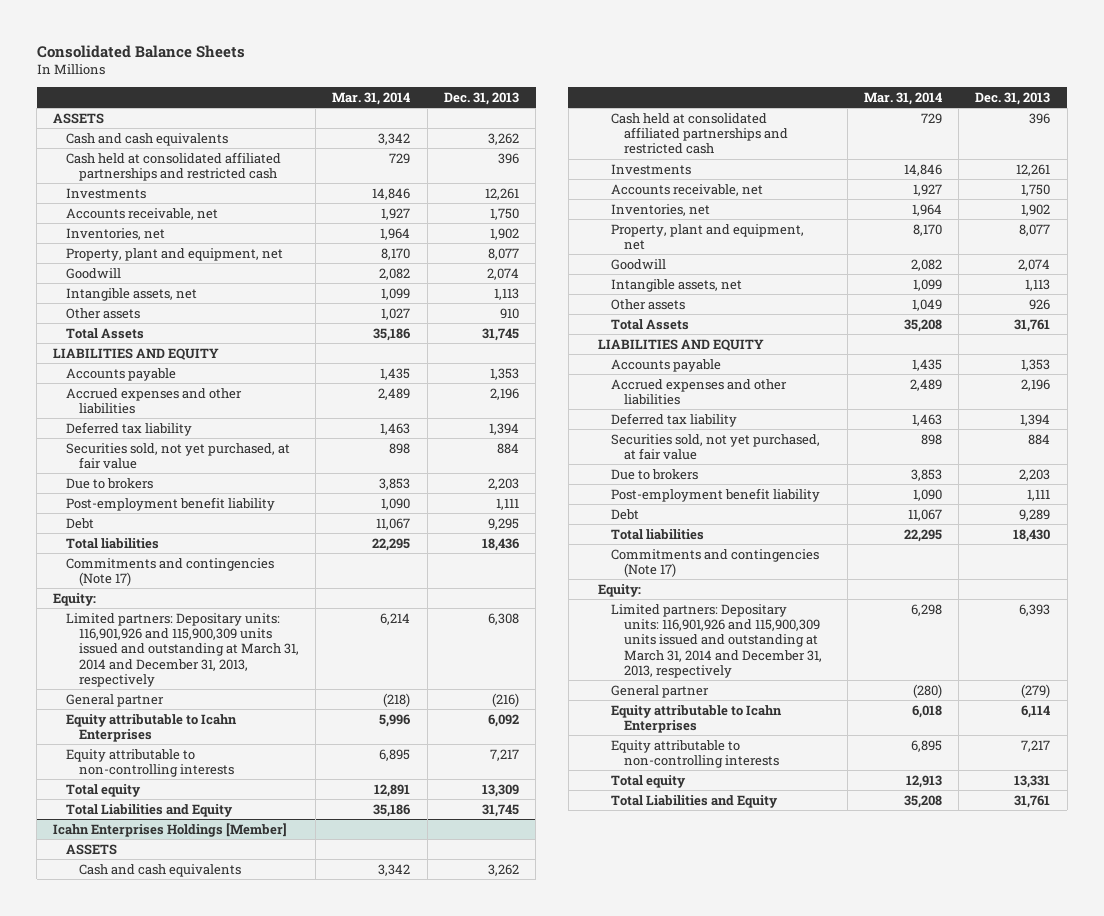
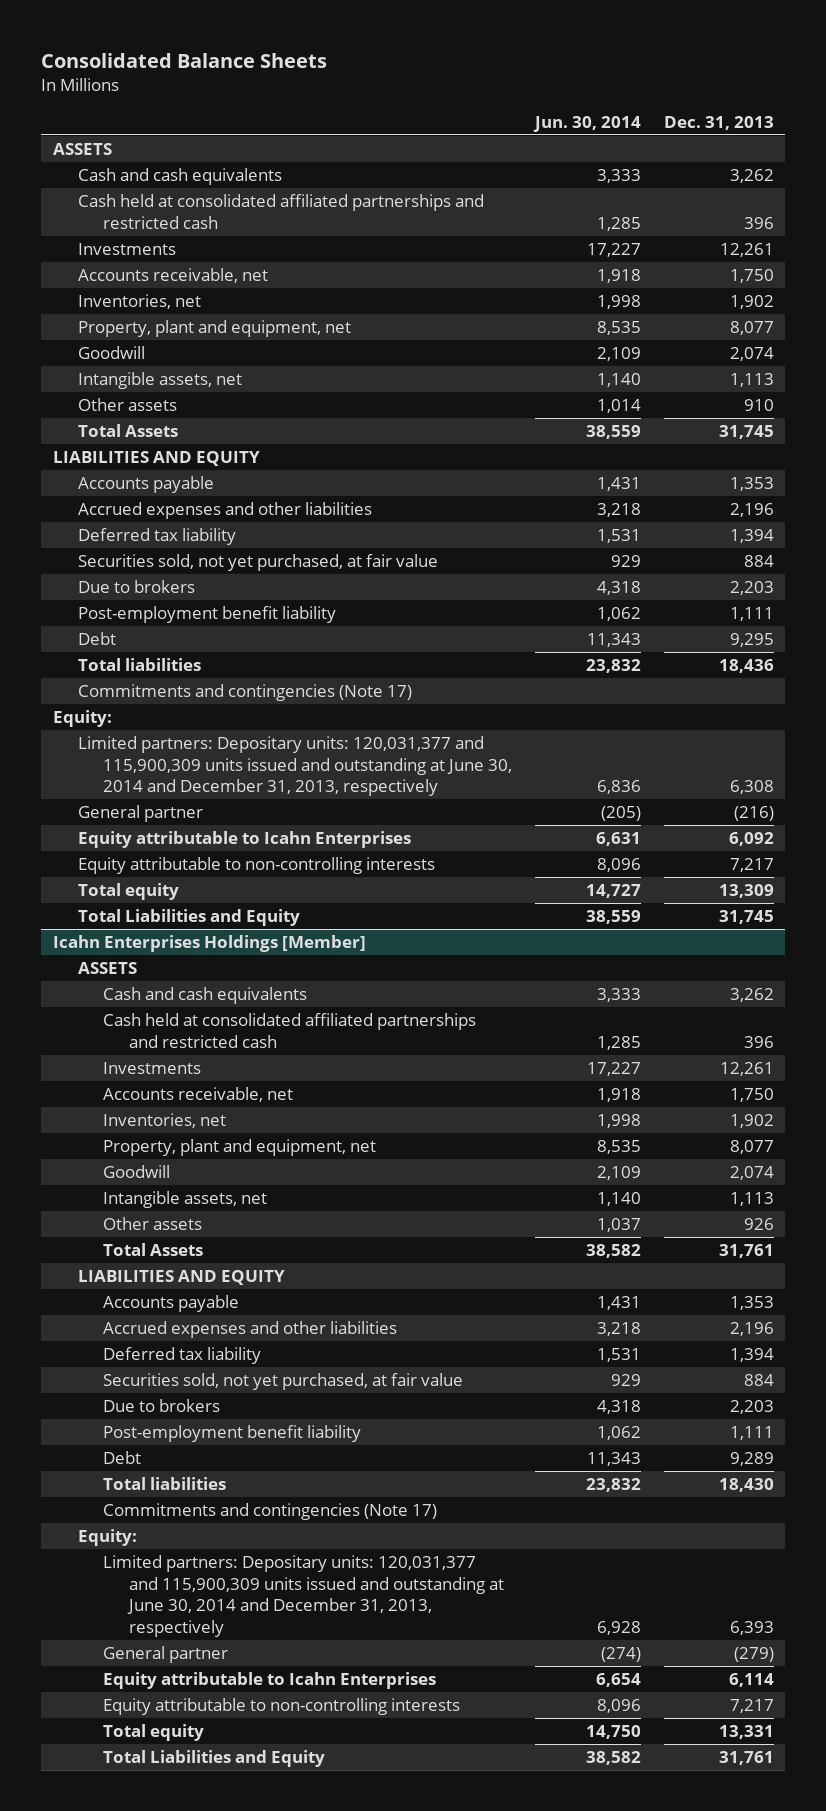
- | Mar. 31, 2014 | Dec. 31, 2013
+ | Jun. 30, 2014 | Dec. 31, 2013
- Limited partners: Depositary units: 116,901,926 and 115,900,309 units issued and outstanding at March 31, 2014 and December 31, 2013, respectively | 6,214 | 6,308
+ Limited partners: Depositary units: 120,031,377 and 115,900,309 units issued and outstanding at June 30, 2014 and December 31, 2013, respectively | 6,836 | 6,308
@ Icahn Enterprises Holdings [Member]
- Limited partners: Depositary units: 116,901,926 and 115,900,309 units issued and outstanding at March 31, 2014 and December 31, 2013, respectively | 6,298 | 6,393
+ Limited partners: Depositary units: 120,031,377 and 115,900,309 units issued and outstanding at June 30, 2014 and December 31, 2013, respectively | 6,928 | 6,393

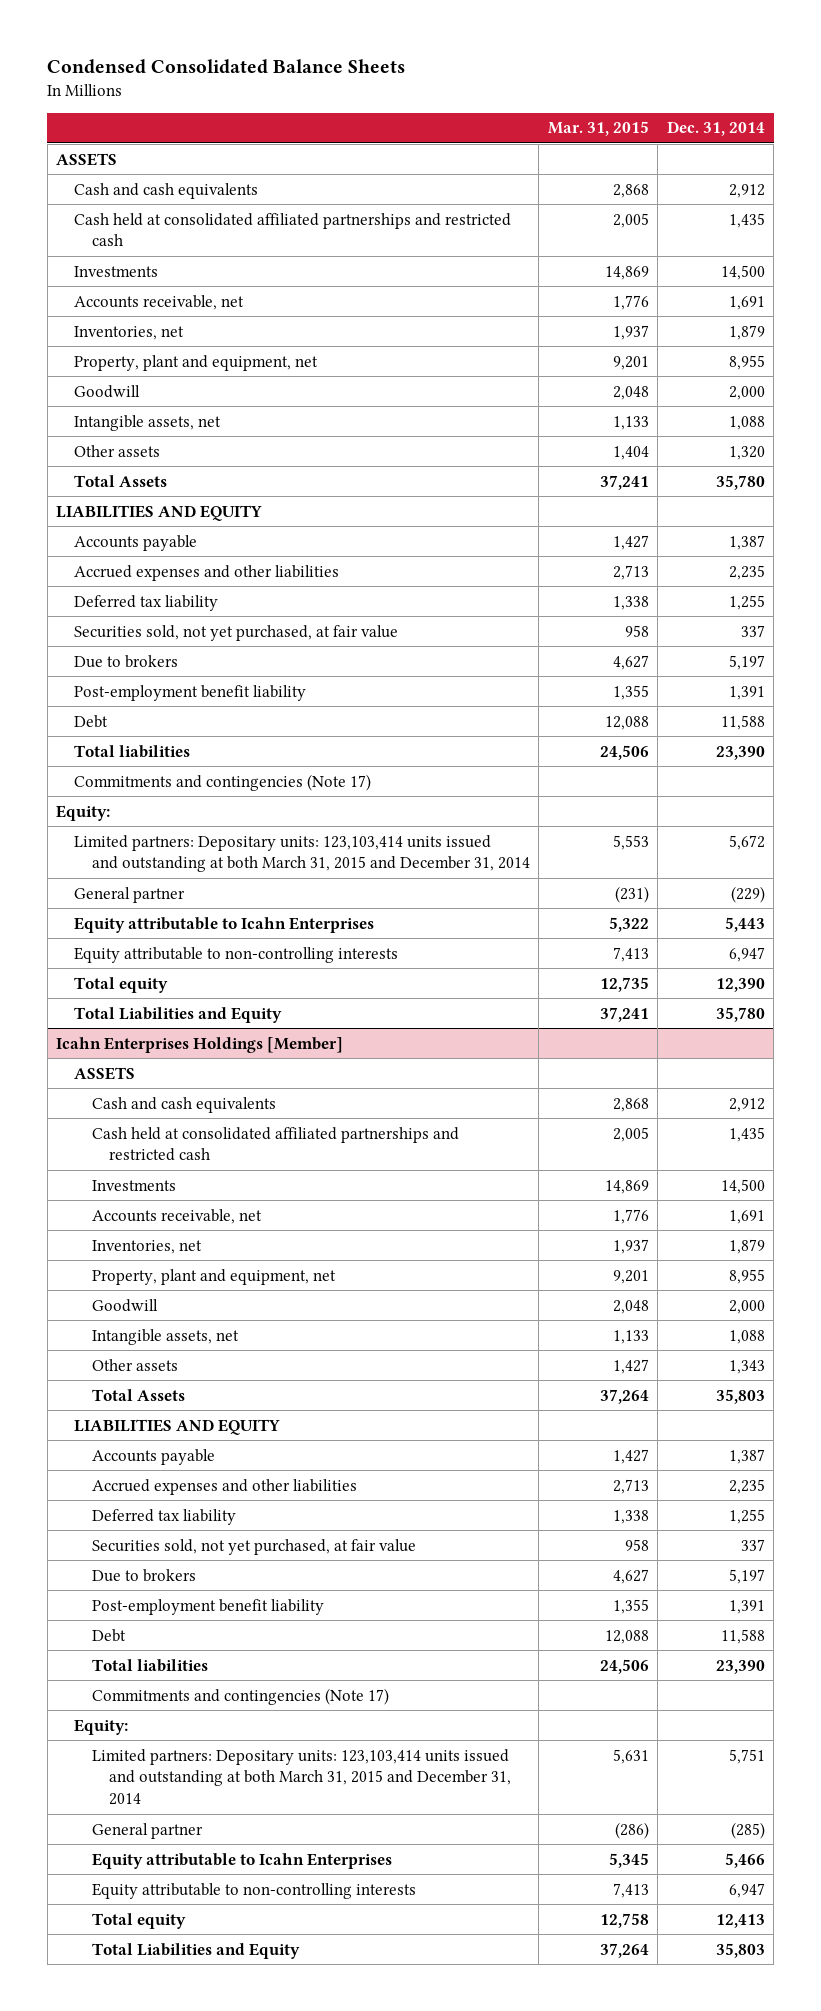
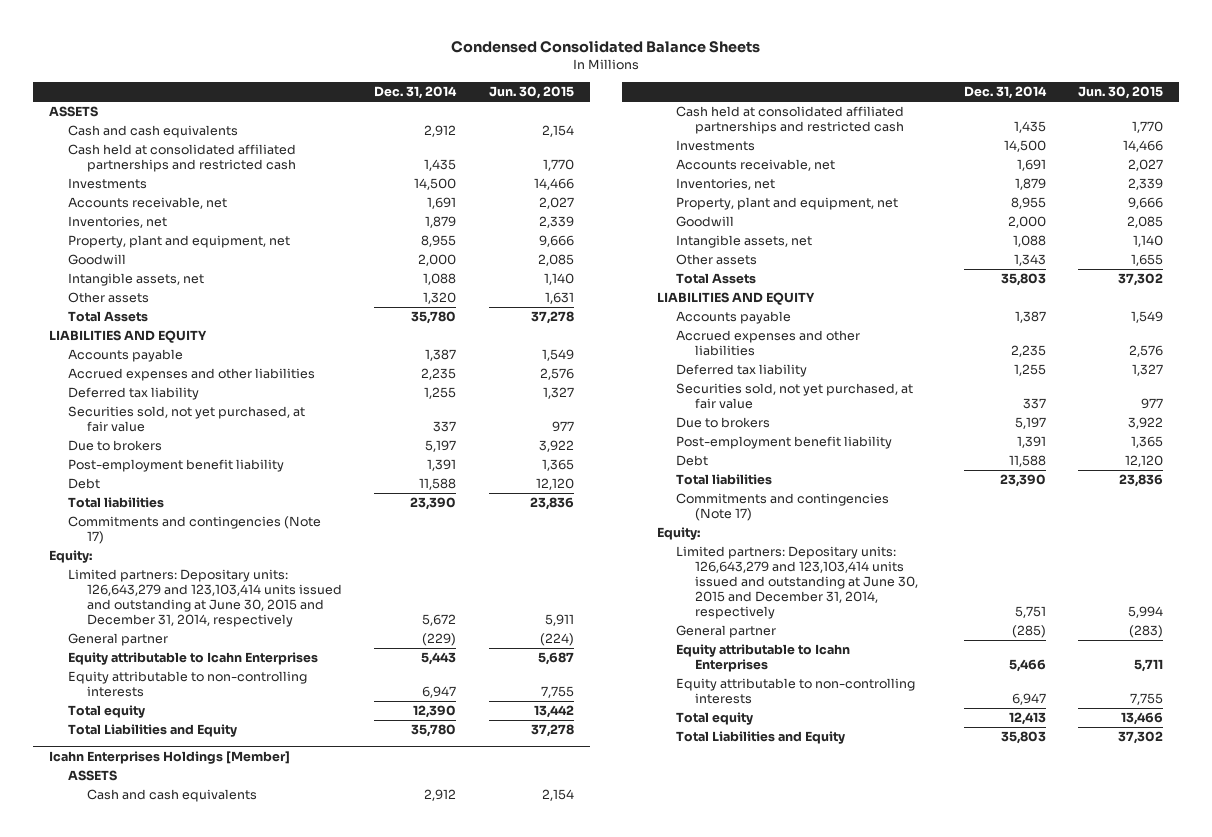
- | Mar. 31, 2015 | Dec. 31, 2014
+ | Dec. 31, 2014 | Jun. 30, 2015
- Limited partners: Depositary units: 123,103,414 units issued and outstanding at both March 31, 2015 and December 31, 2014 | 5,553 | 5,672
+ Limited partners: Depositary units: 126,643,279 and 123,103,414 units issued and outstanding at June 30, 2015 and December 31, 2014, respectively | 5,672 | 5,911
@ Icahn Enterprises Holdings [Member]
- Limited partners: Depositary units: 123,103,414 units issued and outstanding at both March 31, 2015 and December 31, 2014 | 5,631 | 5,751
+ Limited partners: Depositary units: 126,643,279 and 123,103,414 units issued and outstanding at June 30, 2015 and December 31, 2014, respectively | 5,751 | 5,994

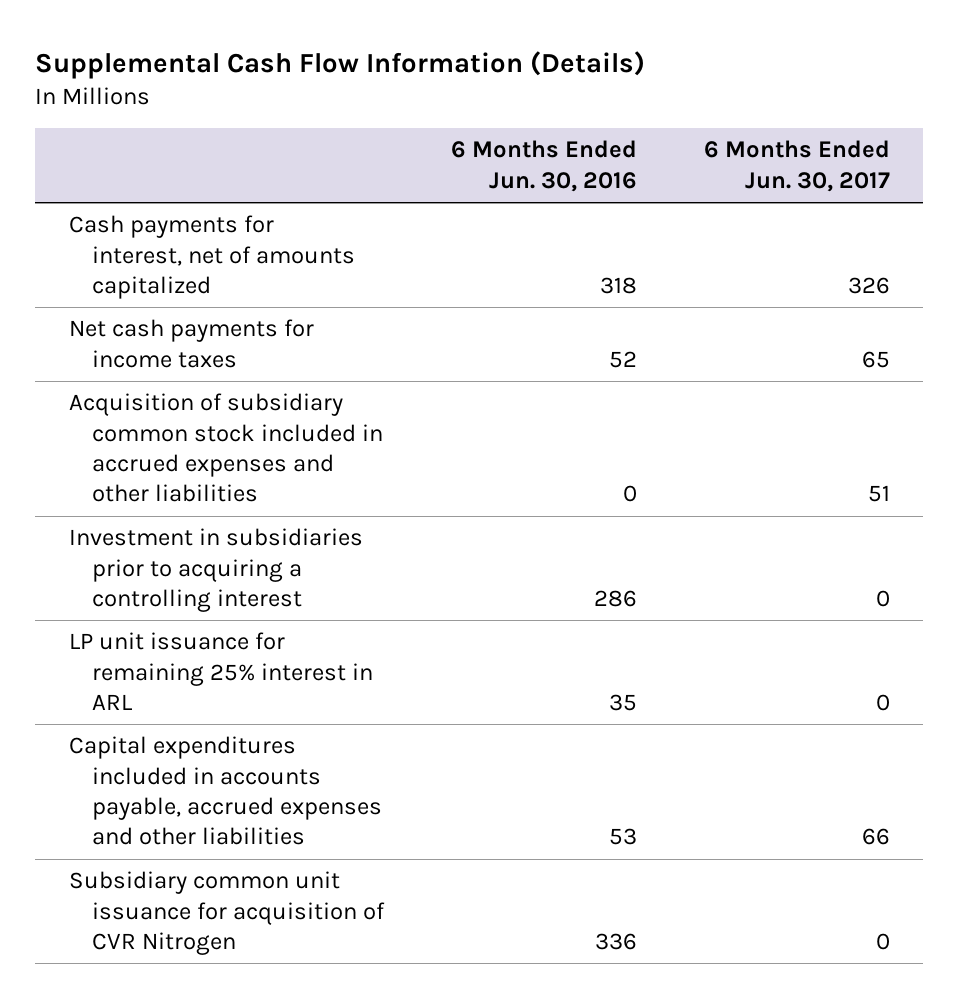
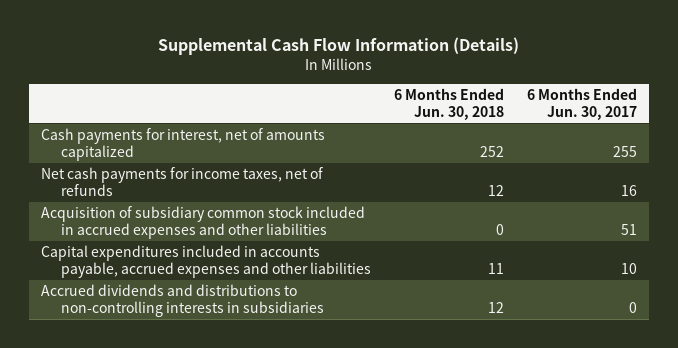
- | 6 Months Ended Jun. 30, 2016 | 6 Months Ended Jun. 30, 2017
+ | 6 Months Ended Jun. 30, 2018 | 6 Months Ended Jun. 30, 2017
- Cash payments for interest, net of amounts capitalized | 318 | 326
- Net cash payments for income taxes | 52 | 65
+ Cash payments for interest, net of amounts capitalized | 252 | 255
+ Net cash payments for income taxes, net of refunds | 12 | 16
- Investment in subsidiaries prior to acquiring a controlling interest | 286 | 0
- LP unit issuance for remaining 25% interest in ARL | 35 | 0
- Capital expenditures included in accounts payable, accrued expenses and other liabilities | 53 | 66
- Subsidiary common unit issuance for acquisition of CVR Nitrogen | 336 | 0
+ Capital expenditures included in accounts payable, accrued expenses and other liabilities | 11 | 10
+ Accrued dividends and distributions to non-controlling interests in subsidiaries | 12 | 0

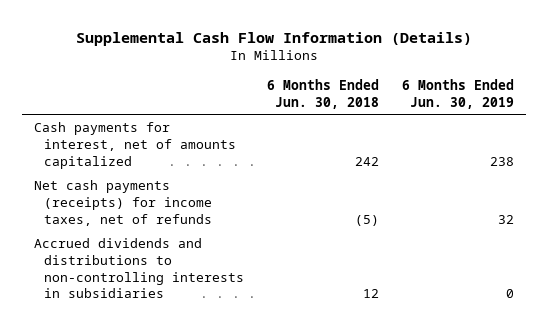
- | 6 Months Ended Jun. 30, 2018 | 6 Months Ended Jun. 30, 2017
+ | 6 Months Ended Jun. 30, 2018 | 6 Months Ended Jun. 30, 2019
- Cash payments for interest, net of amounts capitalized | 252 | 255
- Net cash payments for income taxes, net of refunds | 12 | 16
- Acquisition of subsidiary common stock included in accrued expenses and other liabilities | 0 | 51
- Capital expenditures included in accounts payable, accrued expenses and other liabilities | 11 | 10
+ Cash payments for interest, net of amounts capitalized | 242 | 238
+ Net cash payments (receipts) for income taxes, net of refunds | (5) | 32

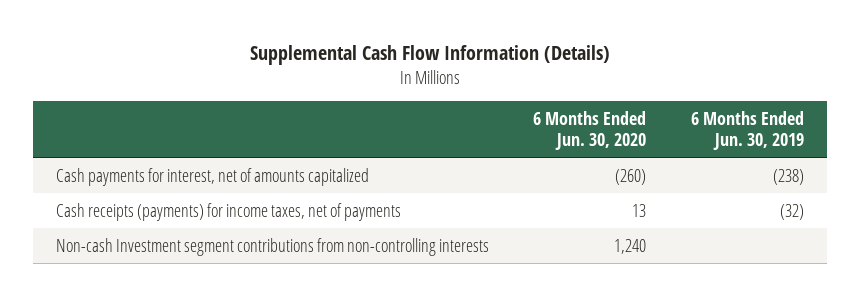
- | 6 Months Ended Jun. 30, 2018 | 6 Months Ended Jun. 30, 2019
+ | 6 Months Ended Jun. 30, 2020 | 6 Months Ended Jun. 30, 2019
- Cash payments for interest, net of amounts capitalized | 242 | 238
- Net cash payments (receipts) for income taxes, net of refunds | (5) | 32
- Accrued dividends and distributions to non-controlling interests in subsidiaries | 12 | 0
+ Cash payments for interest, net of amounts capitalized | (260) | (238)
+ Cash receipts (payments) for income taxes, net of payments | 13 | (32)
+ Non-cash Investment segment contributions from non-controlling interests | 1,240 |

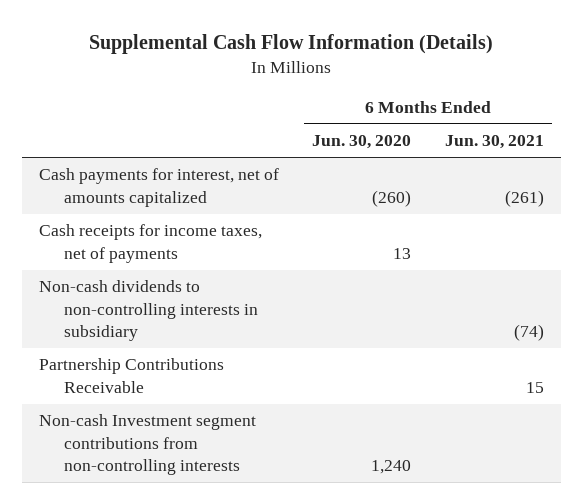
- | 6 Months Ended Jun. 30, 2020 | 6 Months Ended Jun. 30, 2019
+ | 6 Months Ended Jun. 30, 2020 | 6 Months Ended Jun. 30, 2021
- Cash receipts (payments) for income taxes, net of payments | 13 | (32)
+ Cash receipts for income taxes, net of payments | 13 |
+ Non-cash dividends to non-controlling interests in subsidiary | | (74)
+ Partnership Contributions Receivable | | 15

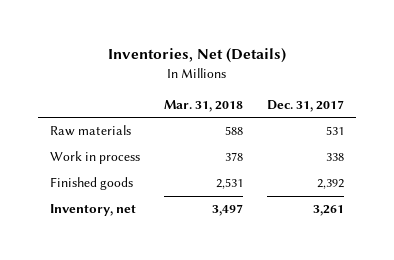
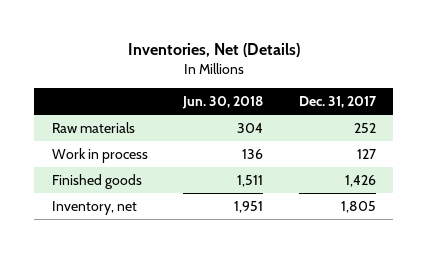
- | Mar. 31, 2018 | Dec. 31, 2017
+ | Jun. 30, 2018 | Dec. 31, 2017
- Raw materials | 588 | 531
- Work in process | 378 | 338
- Finished goods | 2,531 | 2,392
- Inventory, net | 3,497 | 3,261
+ Raw materials | 304 | 252
+ Work in process | 136 | 127
+ Finished goods | 1,511 | 1,426
+ Inventory, net | 1,951 | 1,805

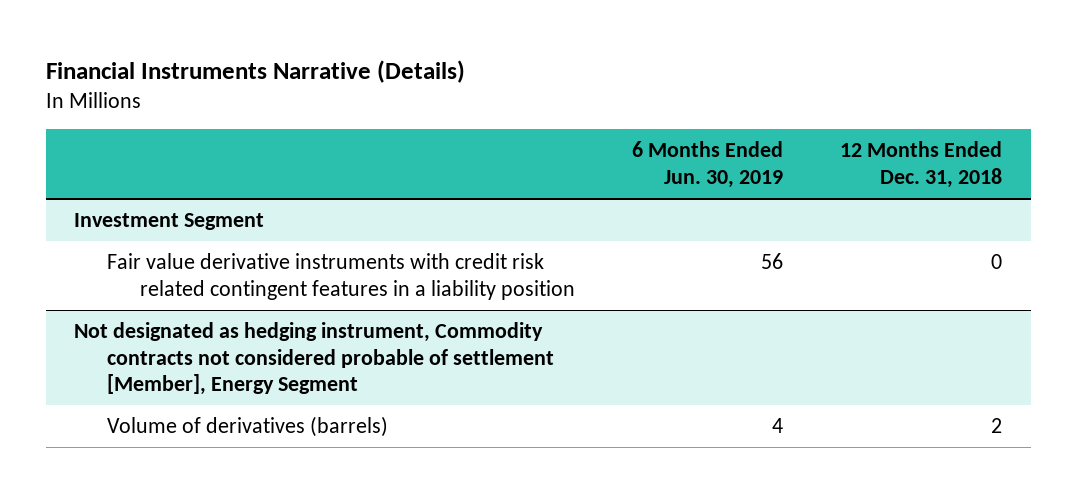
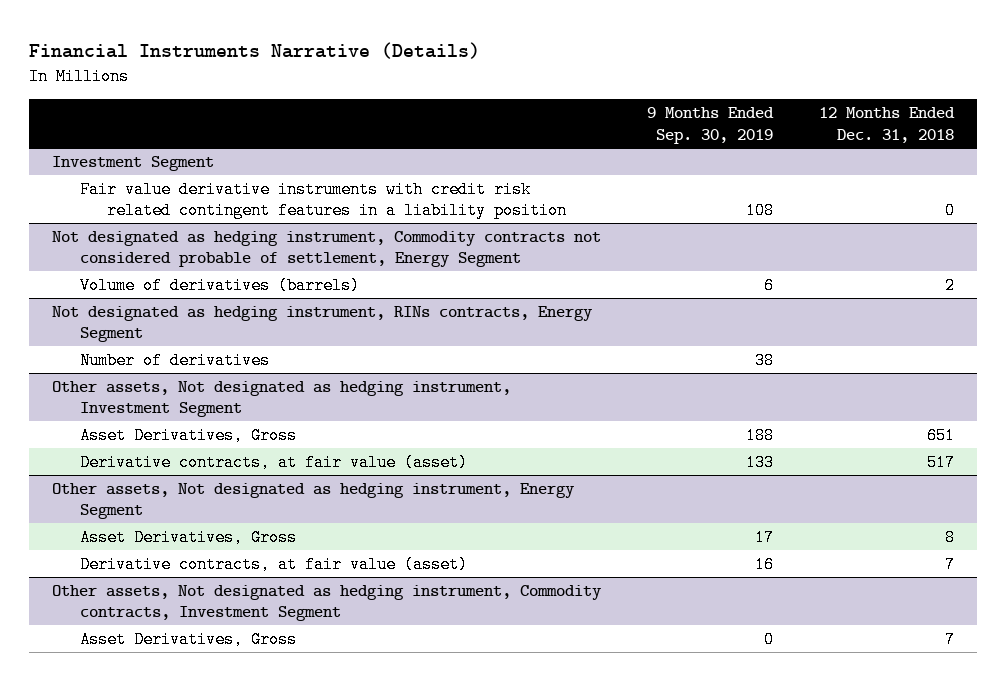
- | 6 Months Ended Jun. 30, 2019 | 12 Months Ended Dec. 31, 2018
+ | 9 Months Ended Sep. 30, 2019 | 12 Months Ended Dec. 31, 2018
- Not designated as hedging instrument, Commodity contracts not considered probable of settlement [Member], Energy Segment
+ Not designated as hedging instrument, Commodity contracts not considered probable of settlement, Energy Segment
+ Not designated as hedging instrument, RINs contracts, Energy Segment
+ Number of derivatives | 38 |
+ Other assets, Not designated as hedging instrument, Investment Segment
+ Asset Derivatives, Gross | 188 | 651
+ Derivative contracts, at fair value (asset) | 133 | 517
+ Other assets, Not designated as hedging instrument, Energy Segment
+ Asset Derivatives, Gross | 17 | 8
+ Derivative contracts, at fair value (asset) | 16 | 7
+ Other assets, Not designated as hedging instrument, Commodity contracts, Investment Segment
+ Asset Derivatives, Gross | 0 | 7

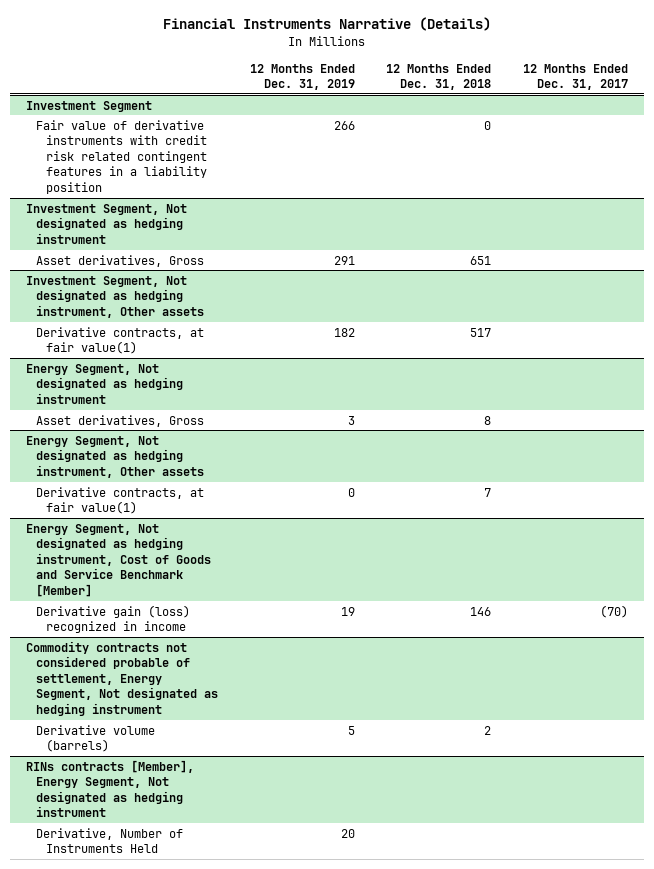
- | 9 Months Ended Sep. 30, 2019 | 12 Months Ended Dec. 31, 2018
+ | 12 Months Ended Dec. 31, 2019 | 12 Months Ended Dec. 31, 2018 | 12 Months Ended Dec. 31, 2017
@ Investment Segment
- Fair value derivative instruments with credit risk related contingent features in a liability position | 108 | 0
- Not designated as hedging instrument, Commodity contracts not considered probable of settlement, Energy Segment
- Volume of derivatives (barrels) | 6 | 2
- Not designated as hedging instrument, RINs contracts, Energy Segment
- Number of derivatives | 38 |
- Other assets, Not designated as hedging instrument, Investment Segment
- Asset Derivatives, Gross | 188 | 651
- Derivative contracts, at fair value (asset) | 133 | 517
- Other assets, Not designated as hedging instrument, Energy Segment
- Asset Derivatives, Gross | 17 | 8
- Derivative contracts, at fair value (asset) | 16 | 7
- Other assets, Not designated as hedging instrument, Commodity contracts, Investment Segment
- Asset Derivatives, Gross | 0 | 7
@ Investment Segment
+ Fair value of derivative instruments with credit risk related contingent features in a liability position | 266 | 0 |
+ Investment Segment, Not designated as hedging instrument
+ Asset derivatives, Gross | 291 | 651 |
+ Investment Segment, Not designated as hedging instrument, Other assets
+ Derivative contracts, at fair value(1) | 182 | 517 |
+ Energy Segment, Not designated as hedging instrument
+ Asset derivatives, Gross | 3 | 8 |
+ Energy Segment, Not designated as hedging instrument, Other assets
+ Derivative contracts, at fair value(1) | 0 | 7 |
+ Energy Segment, Not designated as hedging instrument, Cost of Goods and Service Benchmark [Member]
+ Derivative gain (loss) recognized in income | 19 | 146 | (70)
+ Commodity contracts not considered probable of settlement, Energy Segment, Not designated as hedging instrument
+ Derivative volume (barrels) | 5 | 2 |
+ RINs contracts [Member], Energy Segment, Not designated as hedging instrument
+ Derivative, Number of Instruments Held | 20 | |

